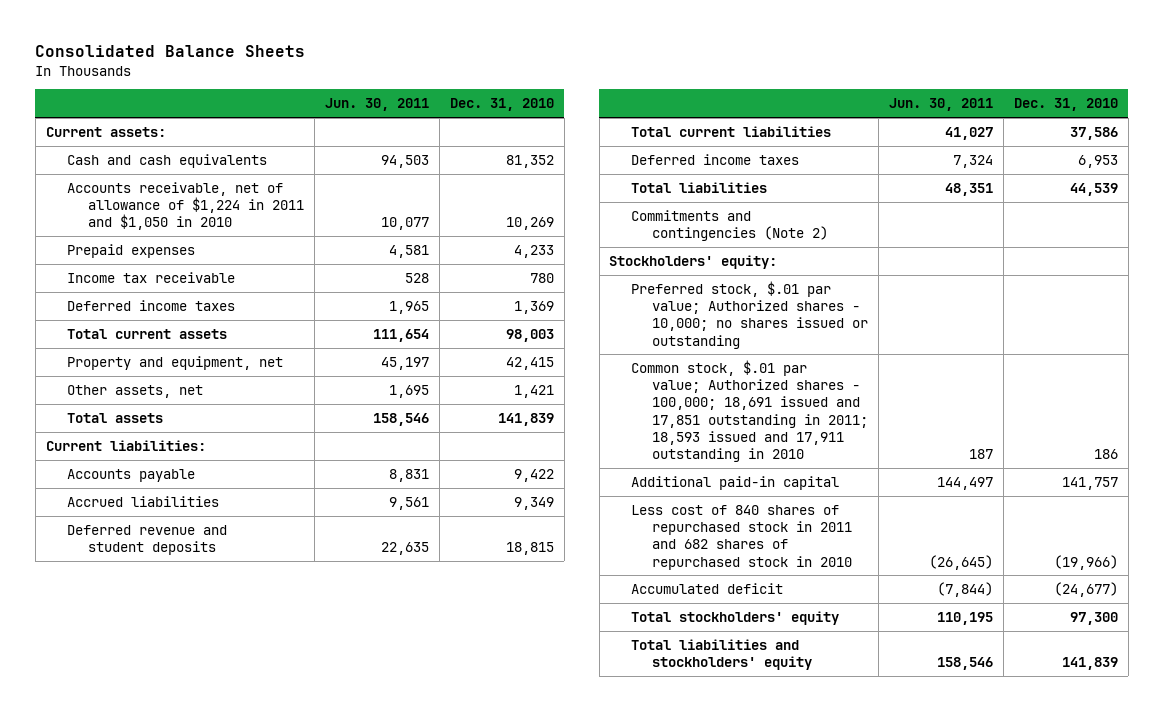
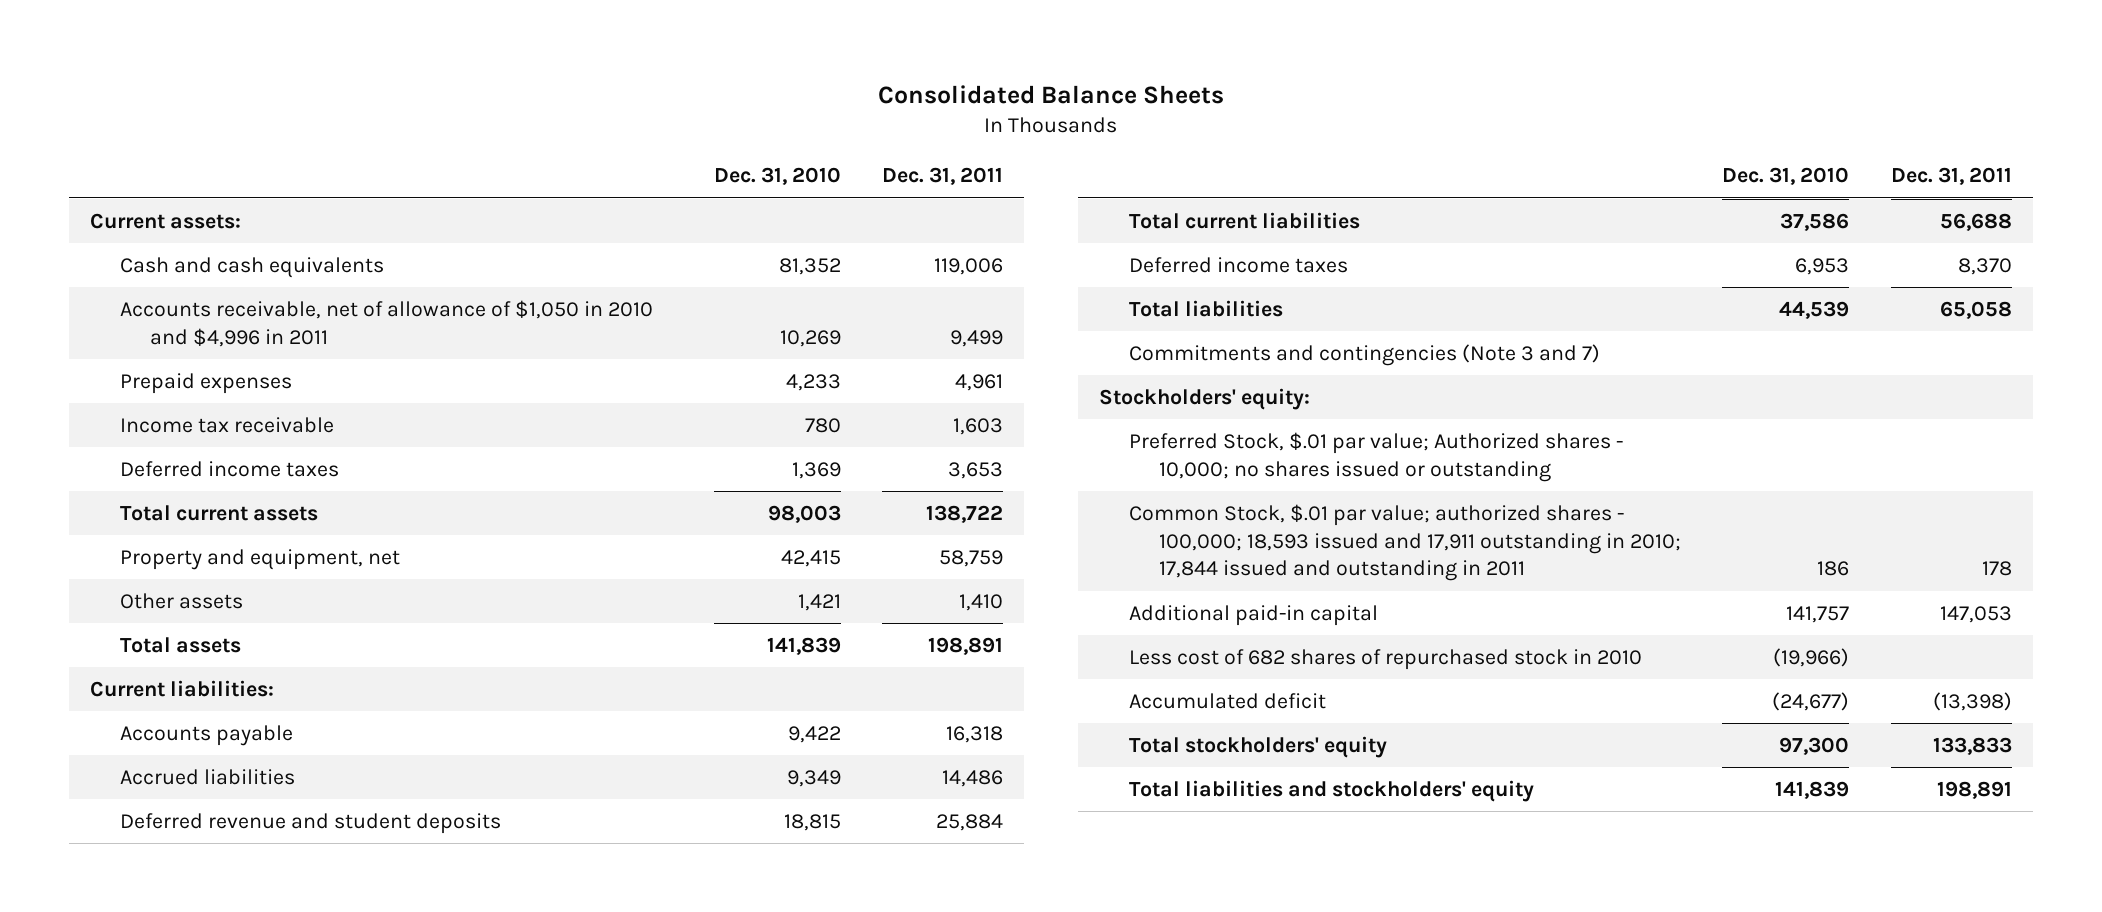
- | Jun. 30, 2011 | Dec. 31, 2010
+ | Dec. 31, 2010 | Dec. 31, 2011
- Accounts receivable, net of allowance of $1,224 in 2011 and $1,050 in 2010 | 10,077 | 10,269
+ Accounts receivable, net of allowance of $1,050 in 2010 and $4,996 in 2011 | 10,269 | 9,499
- Other assets, net | 1,695 | 1,421
+ Other assets | 1,421 | 1,410
- Commitments and contingencies (Note 2)
+ Commitments and contingencies (Note 3 and 7)
- Preferred stock, $.01 par value; Authorized shares - 10,000; no shares issued or outstanding
- Common stock, $.01 par value; Authorized shares - 100,000; 18,691 issued and 17,851 outstanding in 2011; 18,593 issued and 17,911 outstanding in 2010 | 187 | 186
+ Preferred Stock, $.01 par value; Authorized shares - 10,000; no shares issued or outstanding
+ Common Stock, $.01 par value; authorized shares - 100,000; 18,593 issued and 17,911 outstanding in 2010; 17,844 issued and outstanding in 2011 | 186 | 178
- Less cost of 840 shares of repurchased stock in 2011 and 682 shares of repurchased stock in 2010 | (26,645) | (19,966)
+ Less cost of 682 shares of repurchased stock in 2010 | (19,966) |

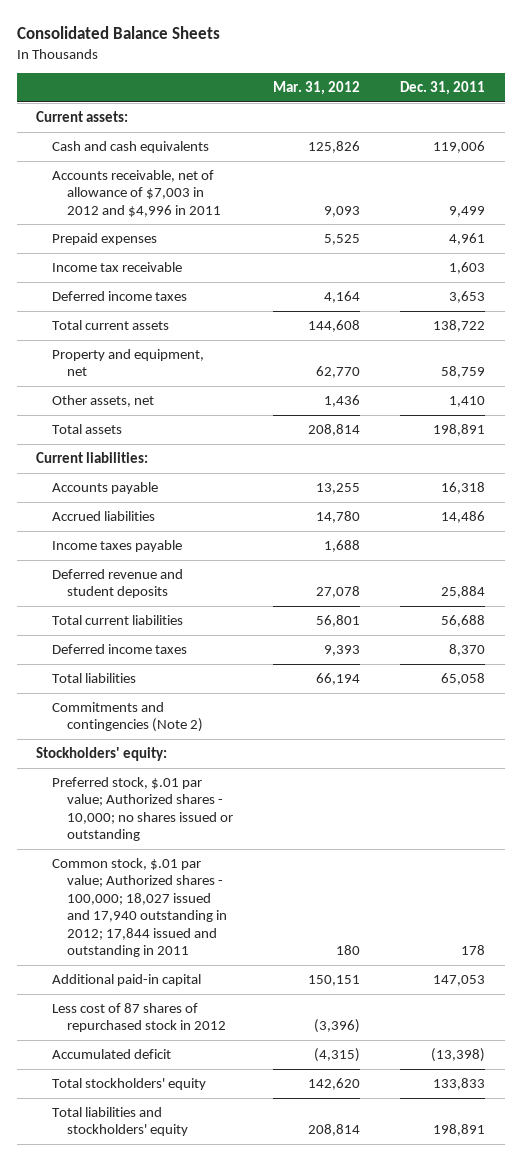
- | Dec. 31, 2010 | Dec. 31, 2011
+ | Mar. 31, 2012 | Dec. 31, 2011
- Accounts receivable, net of allowance of $1,050 in 2010 and $4,996 in 2011 | 10,269 | 9,499
+ Accounts receivable, net of allowance of $7,003 in 2012 and $4,996 in 2011 | 9,093 | 9,499
- Other assets | 1,421 | 1,410
+ Other assets, net | 1,436 | 1,410
+ Income taxes payable | 1,688 |
- Commitments and contingencies (Note 3 and 7)
+ Commitments and contingencies (Note 2)
- Preferred Stock, $.01 par value; Authorized shares - 10,000; no shares issued or outstanding
- Common Stock, $.01 par value; authorized shares - 100,000; 18,593 issued and 17,911 outstanding in 2010; 17,844 issued and outstanding in 2011 | 186 | 178
+ Preferred stock, $.01 par value; Authorized shares - 10,000; no shares issued or outstanding
+ Common stock, $.01 par value; Authorized shares - 100,000; 18,027 issued and 17,940 outstanding in 2012; 17,844 issued and outstanding in 2011 | 180 | 178
- Less cost of 682 shares of repurchased stock in 2010 | (19,966) |
+ Less cost of 87 shares of repurchased stock in 2012 | (3,396) |

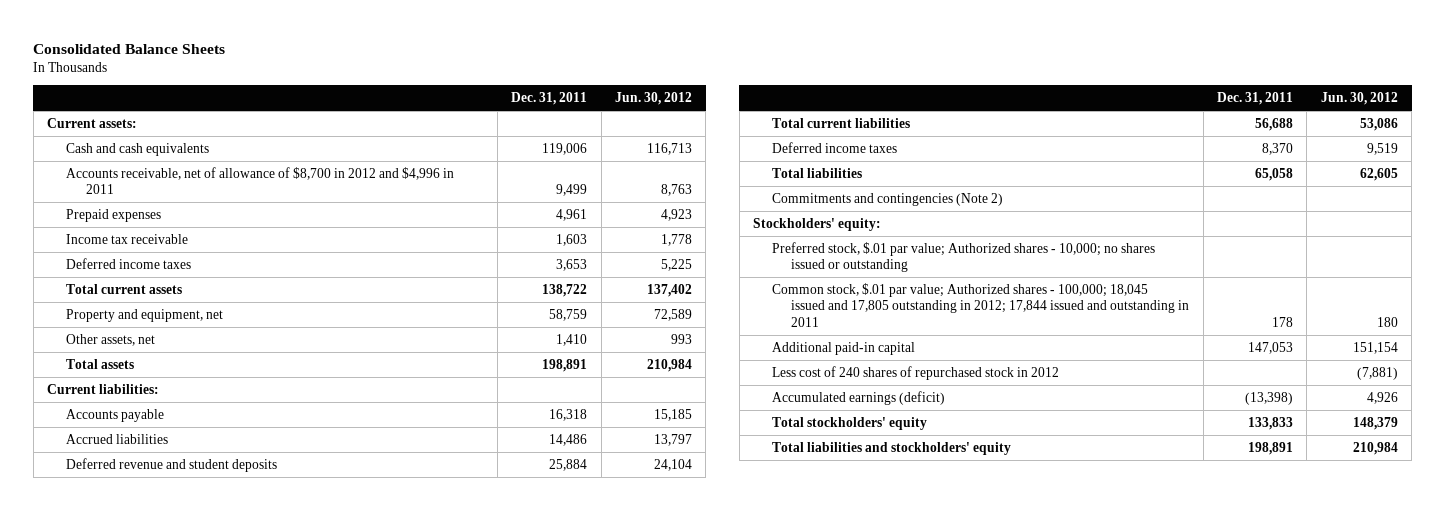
- | Mar. 31, 2012 | Dec. 31, 2011
+ | Dec. 31, 2011 | Jun. 30, 2012
- Accounts receivable, net of allowance of $7,003 in 2012 and $4,996 in 2011 | 9,093 | 9,499
+ Accounts receivable, net of allowance of $8,700 in 2012 and $4,996 in 2011 | 9,499 | 8,763
- Income taxes payable | 1,688 |
- Common stock, $.01 par value; Authorized shares - 100,000; 18,027 issued and 17,940 outstanding in 2012; 17,844 issued and outstanding in 2011 | 180 | 178
+ Common stock, $.01 par value; Authorized shares - 100,000; 18,045 issued and 17,805 outstanding in 2012; 17,844 issued and outstanding in 2011 | 178 | 180
- Less cost of 87 shares of repurchased stock in 2012 | (3,396) |
- Accumulated deficit | (4,315) | (13,398)
+ Less cost of 240 shares of repurchased stock in 2012 | | (7,881)
+ Accumulated earnings (deficit) | (13,398) | 4,926

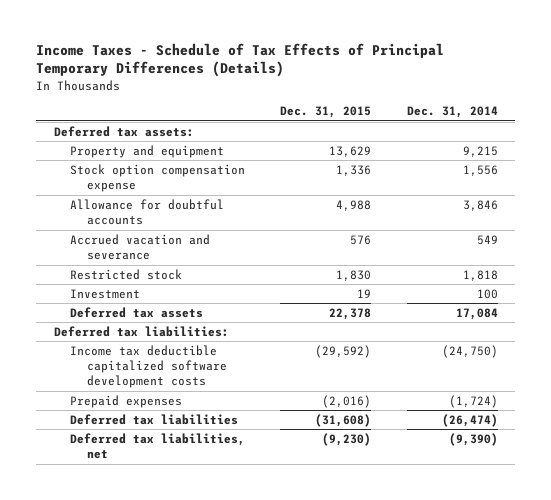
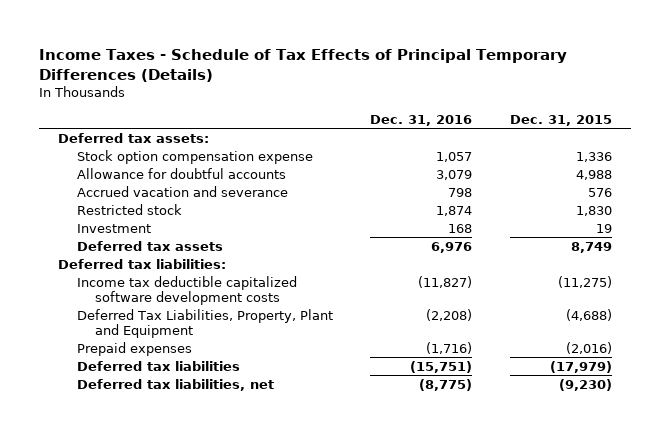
- | Dec. 31, 2015 | Dec. 31, 2014
+ | Dec. 31, 2016 | Dec. 31, 2015
- Property and equipment | 13,629 | 9,215
- Deferred tax assets | 22,378 | 17,084
+ Deferred tax assets | 6,976 | 8,749
- Income tax deductible capitalized software development costs | (29,592) | (24,750)
+ Income tax deductible capitalized software development costs | (11,827) | (11,275)
+ Deferred Tax Liabilities, Property, Plant and Equipment | (2,208) | (4,688)
- Deferred tax liabilities | (31,608) | (26,474)
+ Deferred tax liabilities | (15,751) | (17,979)

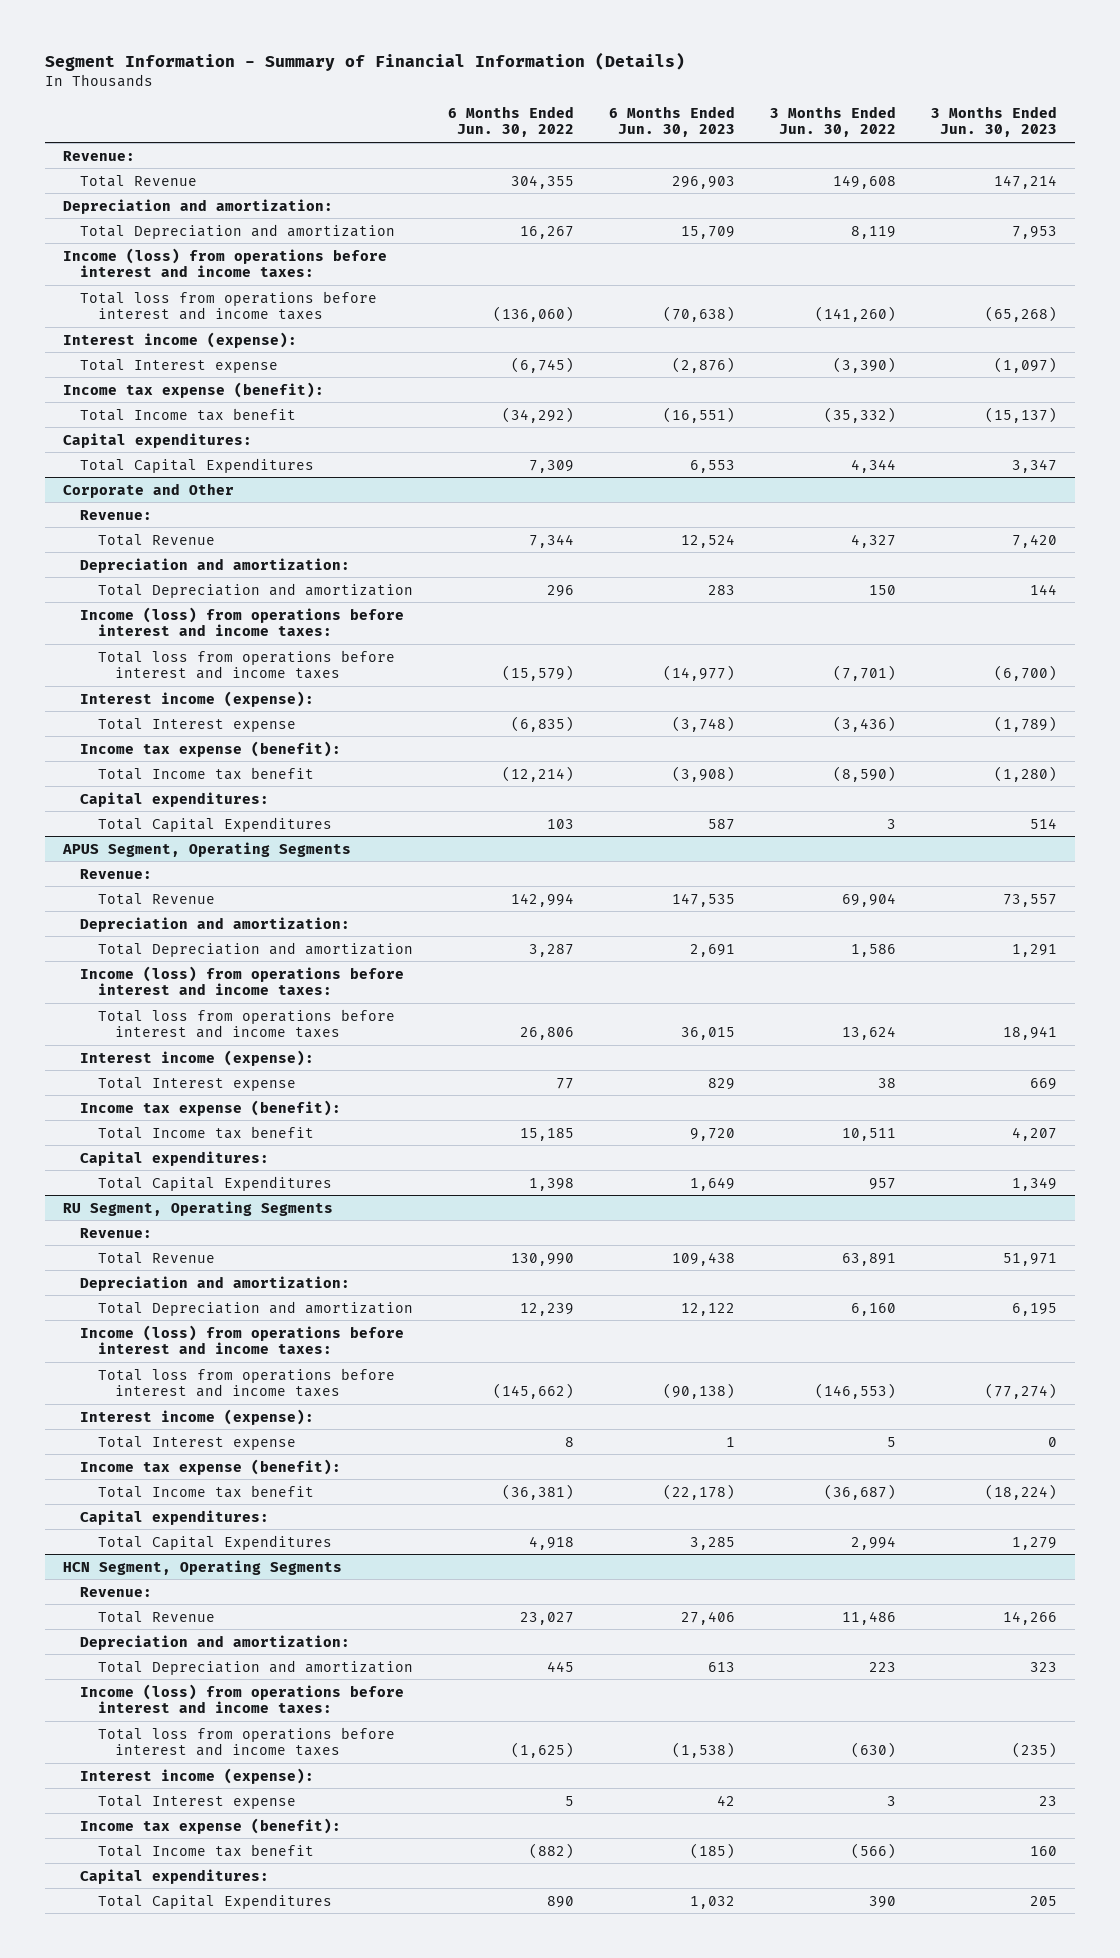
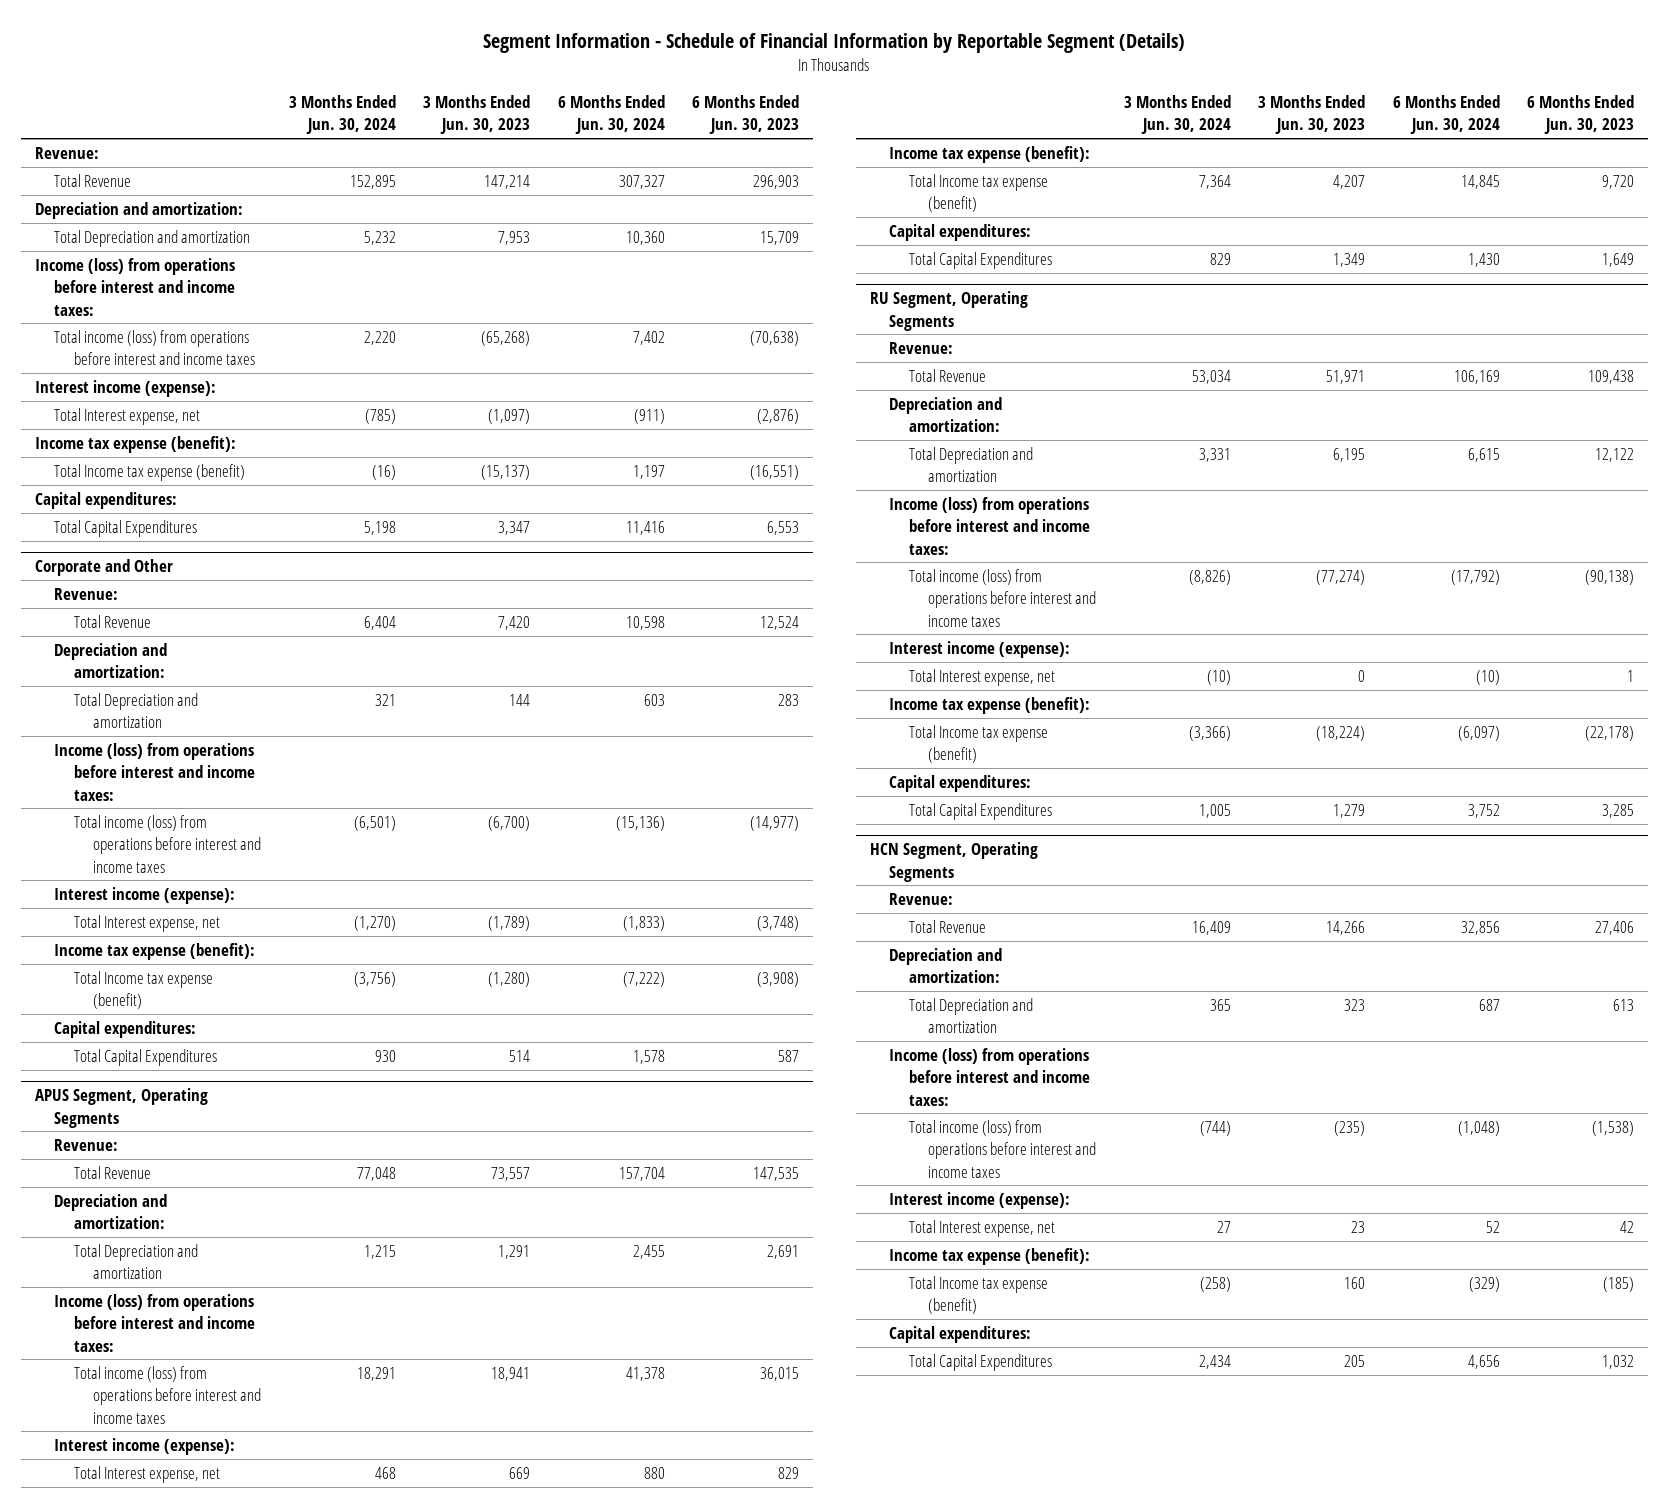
- Segment Information - Summary of Financial Information (Details)
+ Segment Information - Schedule of Financial Information by Reportable Segment (Details)
- | 6 Months Ended Jun. 30, 2022 | 6 Months Ended Jun. 30, 2023 | 3 Months Ended Jun. 30, 2022 | 3 Months Ended Jun. 30, 2023
+ | 3 Months Ended Jun. 30, 2024 | 3 Months Ended Jun. 30, 2023 | 6 Months Ended Jun. 30, 2024 | 6 Months Ended Jun. 30, 2023
- Total loss from operations before interest and income taxes | (136,060) | (70,638) | (141,260) | (65,268)
+ Total income (loss) from operations before interest and income taxes | 2,220 | (65,268) | 7,402 | (70,638)
- Total Interest expense | (6,745) | (2,876) | (3,390) | (1,097)
+ Total Interest expense, net | (785) | (1,097) | (911) | (2,876)
- Total Income tax benefit | (34,292) | (16,551) | (35,332) | (15,137)
+ Total Income tax expense (benefit) | (16) | (15,137) | 1,197 | (16,551)
@ Corporate and Other
- Total loss from operations before interest and income taxes | (15,579) | (14,977) | (7,701) | (6,700)
+ Total income (loss) from operations before interest and income taxes | (6,501) | (6,700) | (15,136) | (14,977)
- Total Interest expense | (6,835) | (3,748) | (3,436) | (1,789)
+ Total Interest expense, net | (1,270) | (1,789) | (1,833) | (3,748)
- Total Income tax benefit | (12,214) | (3,908) | (8,590) | (1,280)
+ Total Income tax expense (benefit) | (3,756) | (1,280) | (7,222) | (3,908)
@ APUS Segment, Operating Segments
- Total loss from operations before interest and income taxes | 26,806 | 36,015 | 13,624 | 18,941
+ Total income (loss) from operations before interest and income taxes | 18,291 | 18,941 | 41,378 | 36,015
- Total Interest expense | 77 | 829 | 38 | 669
+ Total Interest expense, net | 468 | 669 | 880 | 829
- Total Income tax benefit | 15,185 | 9,720 | 10,511 | 4,207
+ Total Income tax expense (benefit) | 7,364 | 4,207 | 14,845 | 9,720
@ RU Segment, Operating Segments
- Total loss from operations before interest and income taxes | (145,662) | (90,138) | (146,553) | (77,274)
+ Total income (loss) from operations before interest and income taxes | (8,826) | (77,274) | (17,792) | (90,138)
- Total Interest expense | 8 | 1 | 5 | 0
+ Total Interest expense, net | (10) | 0 | (10) | 1
- Total Income tax benefit | (36,381) | (22,178) | (36,687) | (18,224)
+ Total Income tax expense (benefit) | (3,366) | (18,224) | (6,097) | (22,178)
@ HCN Segment, Operating Segments
- Total loss from operations before interest and income taxes | (1,625) | (1,538) | (630) | (235)
+ Total income (loss) from operations before interest and income taxes | (744) | (235) | (1,048) | (1,538)
- Total Interest expense | 5 | 42 | 3 | 23
+ Total Interest expense, net | 27 | 23 | 52 | 42
- Total Income tax benefit | (882) | (185) | (566) | 160
+ Total Income tax expense (benefit) | (258) | 160 | (329) | (185)

